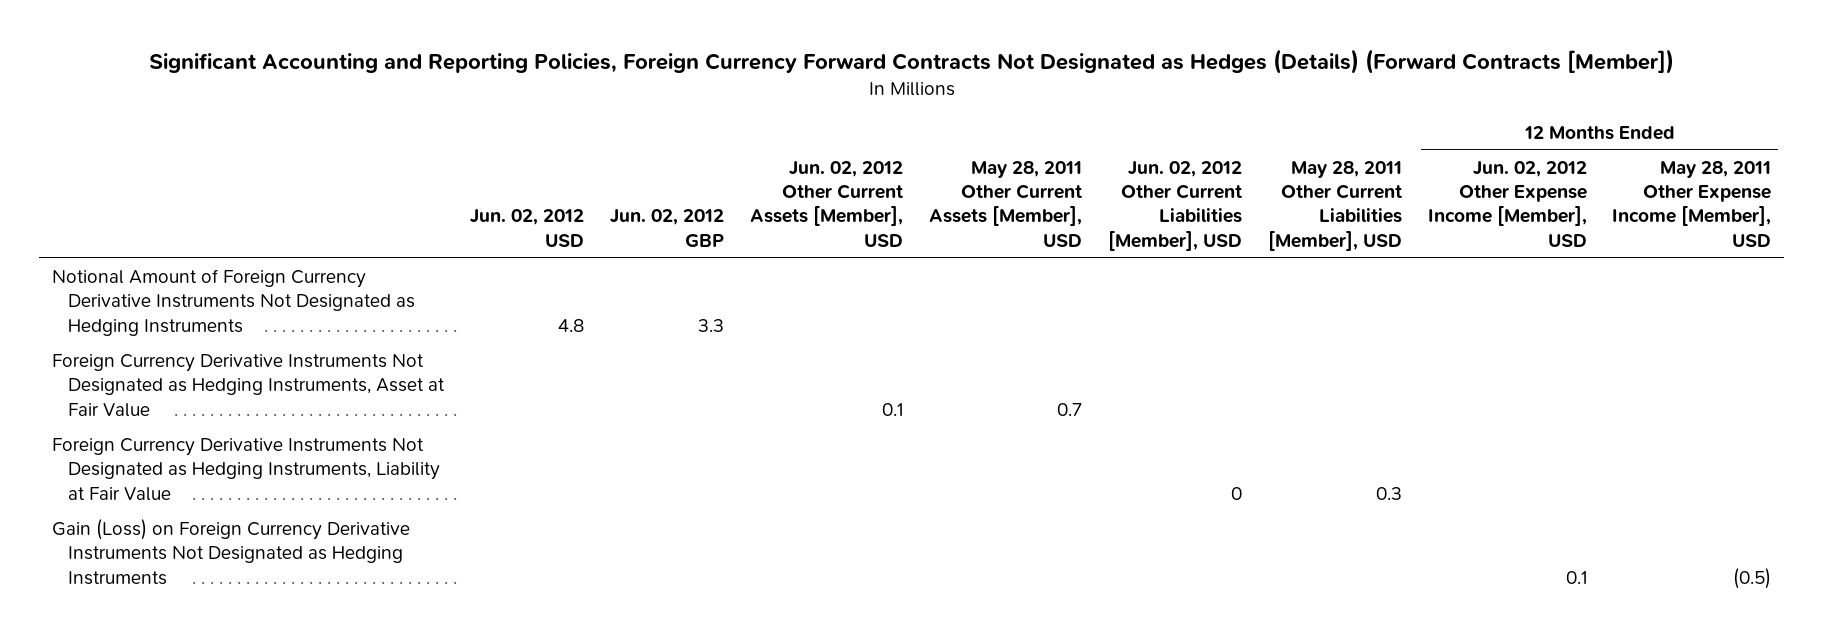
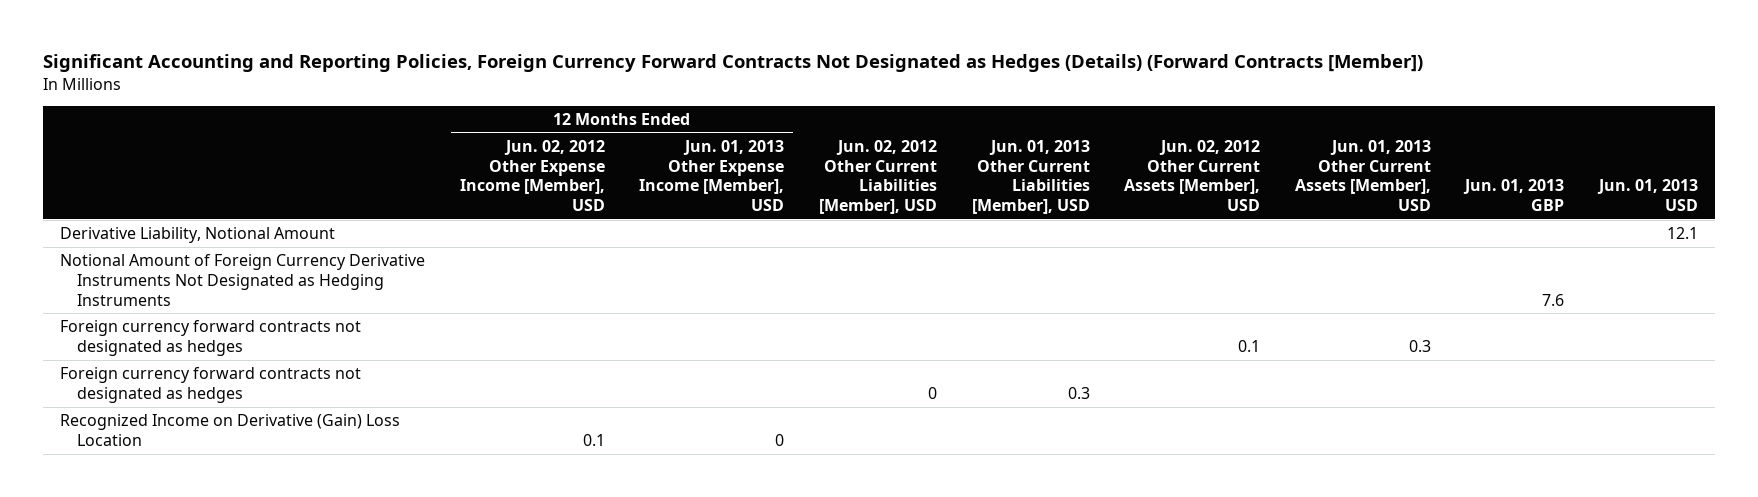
- | Jun. 02, 2012 USD | Jun. 02, 2012 GBP | Jun. 02, 2012 Other Current Assets [Member], USD | May 28, 2011 Other Current Assets [Member], USD | Jun. 02, 2012 Other Current Liabilities [Member], USD | May 28, 2011 Other Current Liabilities [Member], USD | 12 Months Ended Jun. 02, 2012 Other Expense Income [Member], USD | 12 Months Ended May 28, 2011 Other Expense Income [Member], USD
+ | 12 Months Ended Jun. 02, 2012 Other Expense Income [Member], USD | 12 Months Ended Jun. 01, 2013 Other Expense Income [Member], USD | Jun. 02, 2012 Other Current Liabilities [Member], USD | Jun. 01, 2013 Other Current Liabilities [Member], USD | Jun. 02, 2012 Other Current Assets [Member], USD | Jun. 01, 2013 Other Current Assets [Member], USD | Jun. 01, 2013 GBP | Jun. 01, 2013 USD
+ Derivative Liability, Notional Amount | | | | | | | | 12.1
- Foreign Currency Derivative Instruments Not Designated as Hedging Instruments, Asset at Fair Value | | | 0.1 | 0.7 | | | |
- Foreign Currency Derivative Instruments Not Designated as Hedging Instruments, Liability at Fair Value | | | | | 0 | 0.3 | |
- Gain (Loss) on Foreign Currency Derivative Instruments Not Designated as Hedging Instruments | | | | | | | 0.1 | (0.5)
+ Foreign currency forward contracts not designated as hedges | | | | | 0.1 | 0.3 | |
+ Foreign currency forward contracts not designated as hedges | | | 0 | 0.3 | | | |
+ Recognized Income on Derivative (Gain) Loss Location | 0.1 | 0 | | | | | |

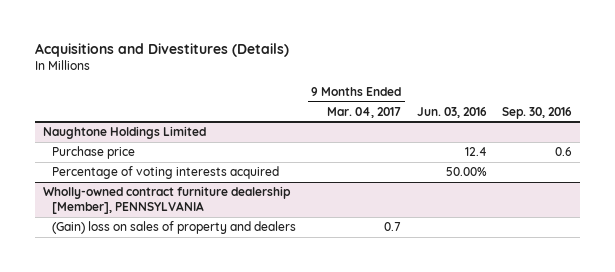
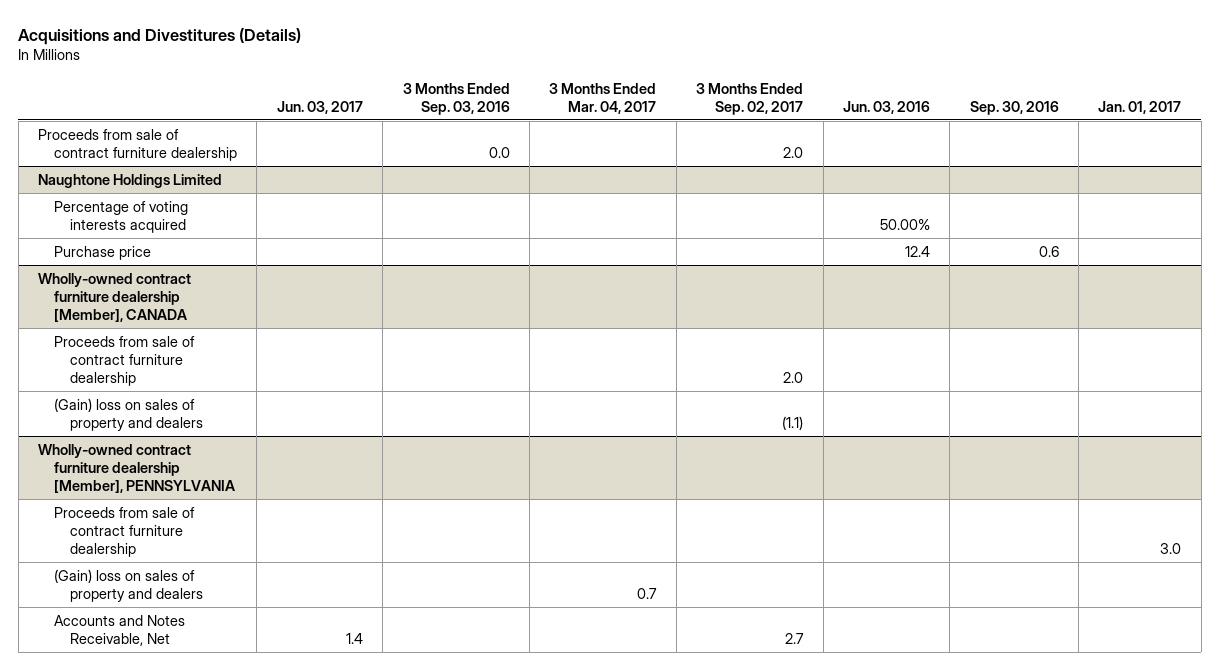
- | 9 Months Ended Mar. 04, 2017 | Jun. 03, 2016 | Sep. 30, 2016
+ | Jun. 03, 2017 | 3 Months Ended Sep. 03, 2016 | 3 Months Ended Mar. 04, 2017 | 3 Months Ended Sep. 02, 2017 | Jun. 03, 2016 | Sep. 30, 2016 | Jan. 01, 2017
+ Proceeds from sale of contract furniture dealership | | 0.0 | | 2.0 | | |
@ Naughtone Holdings Limited
moved down: Purchase price | | | | | 12.4 | 0.6 |
+ Wholly-owned contract furniture dealership [Member], CANADA
+ Proceeds from sale of contract furniture dealership | | | | 2.0 | | |
+ (Gain) loss on sales of property and dealers | | | | (1.1) | | |
@ Wholly-owned contract furniture dealership [Member], PENNSYLVANIA
+ Proceeds from sale of contract furniture dealership | | | | | | | 3.0
+ Accounts and Notes Receivable, Net | 1.4 | | | 2.7 | | |

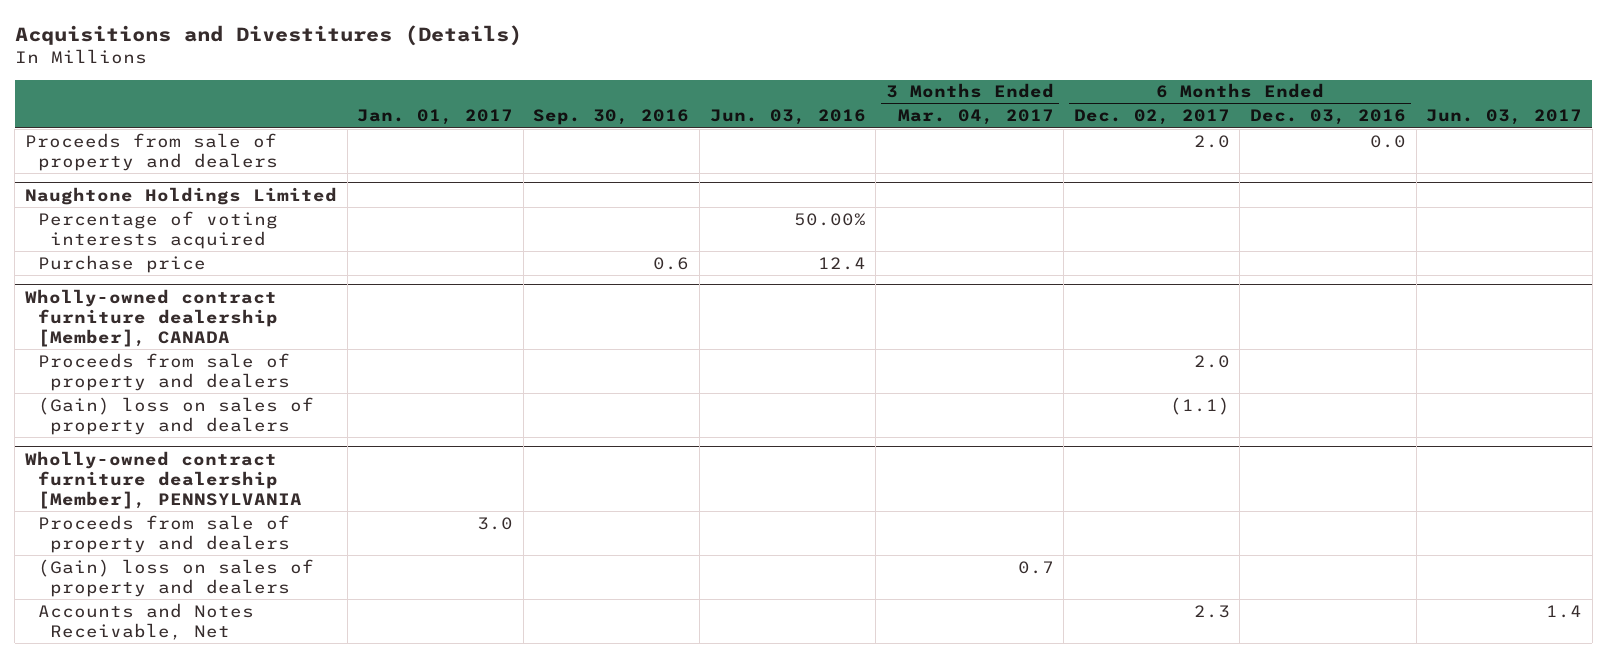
- | Jun. 03, 2017 | 3 Months Ended Sep. 03, 2016 | 3 Months Ended Mar. 04, 2017 | 3 Months Ended Sep. 02, 2017 | Jun. 03, 2016 | Sep. 30, 2016 | Jan. 01, 2017
+ | Jan. 01, 2017 | Sep. 30, 2016 | Jun. 03, 2016 | 3 Months Ended Mar. 04, 2017 | 6 Months Ended Dec. 02, 2017 | 6 Months Ended Dec. 03, 2016 | Jun. 03, 2017
- Proceeds from sale of contract furniture dealership | | 0.0 | | 2.0 | | |
+ Proceeds from sale of property and dealers | | | | | 2.0 | 0.0 |
@ Wholly-owned contract furniture dealership [Member], CANADA
- Proceeds from sale of contract furniture dealership | | | | 2.0 | | |
+ Proceeds from sale of property and dealers | | | | | 2.0 | |
@ Wholly-owned contract furniture dealership [Member], PENNSYLVANIA
- Proceeds from sale of contract furniture dealership | | | | | | | 3.0
+ Proceeds from sale of property and dealers | 3.0 | | | | | |

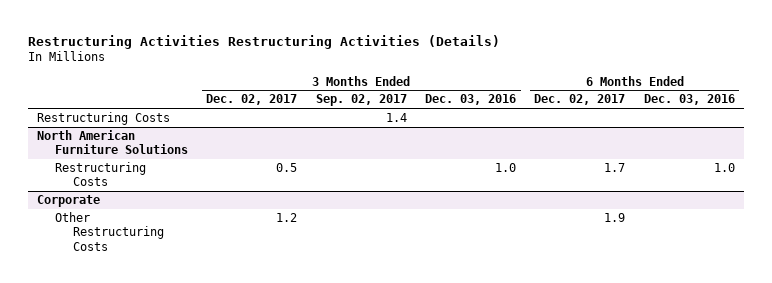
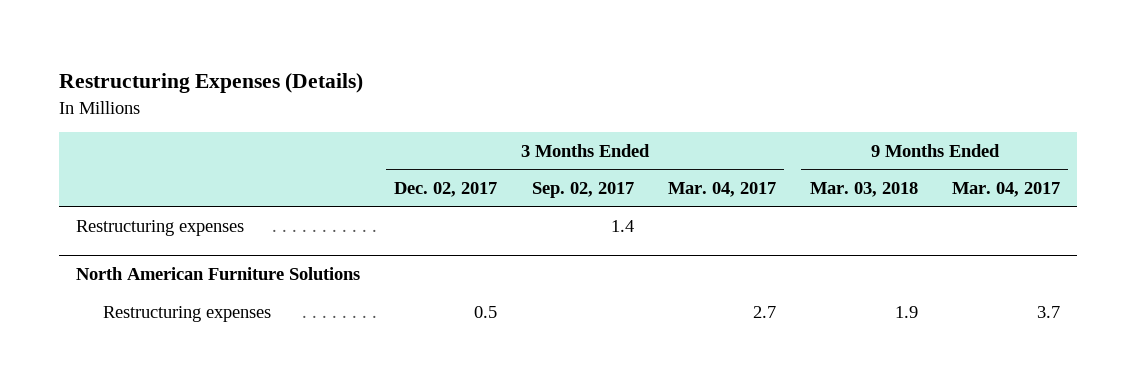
- Restructuring Activities Restructuring Activities (Details)
+ Restructuring Expenses (Details)
- | 3 Months Ended Dec. 02, 2017 | 3 Months Ended Sep. 02, 2017 | 3 Months Ended Dec. 03, 2016 | 6 Months Ended Dec. 02, 2017 | 6 Months Ended Dec. 03, 2016
+ | 3 Months Ended Dec. 02, 2017 | 3 Months Ended Sep. 02, 2017 | 3 Months Ended Mar. 04, 2017 | 9 Months Ended Mar. 03, 2018 | 9 Months Ended Mar. 04, 2017
- Restructuring Costs | | 1.4 | | |
+ Restructuring expenses | | 1.4 | | |
@ North American Furniture Solutions
- Restructuring Costs | 0.5 | | 1.0 | 1.7 | 1.0
- Corporate
- Other Restructuring Costs | 1.2 | | | 1.9 |
@ North American Furniture Solutions
+ Restructuring expenses | 0.5 | | 2.7 | 1.9 | 3.7

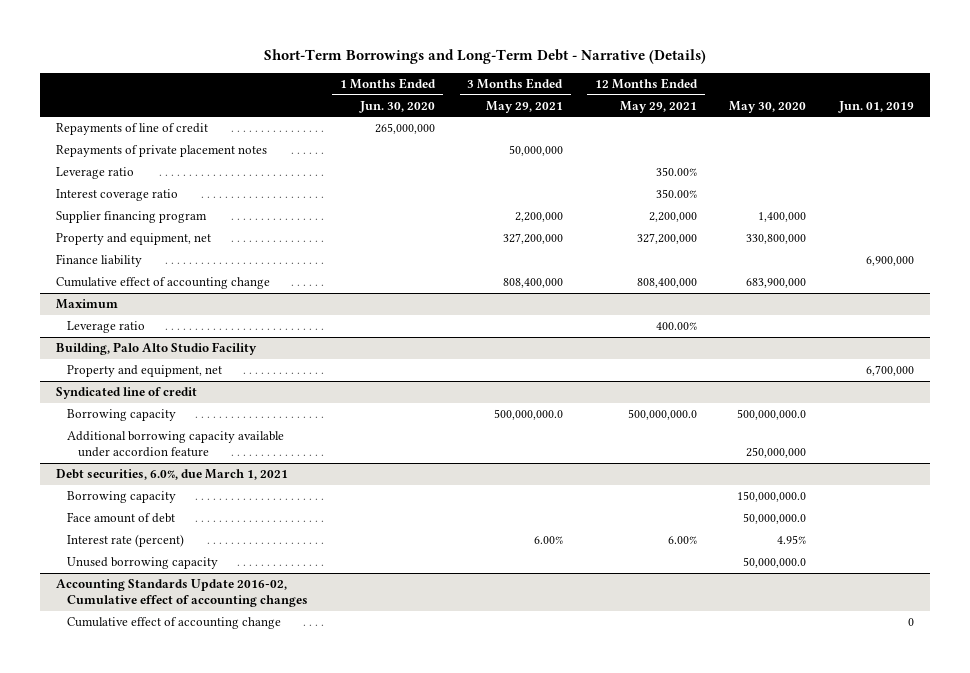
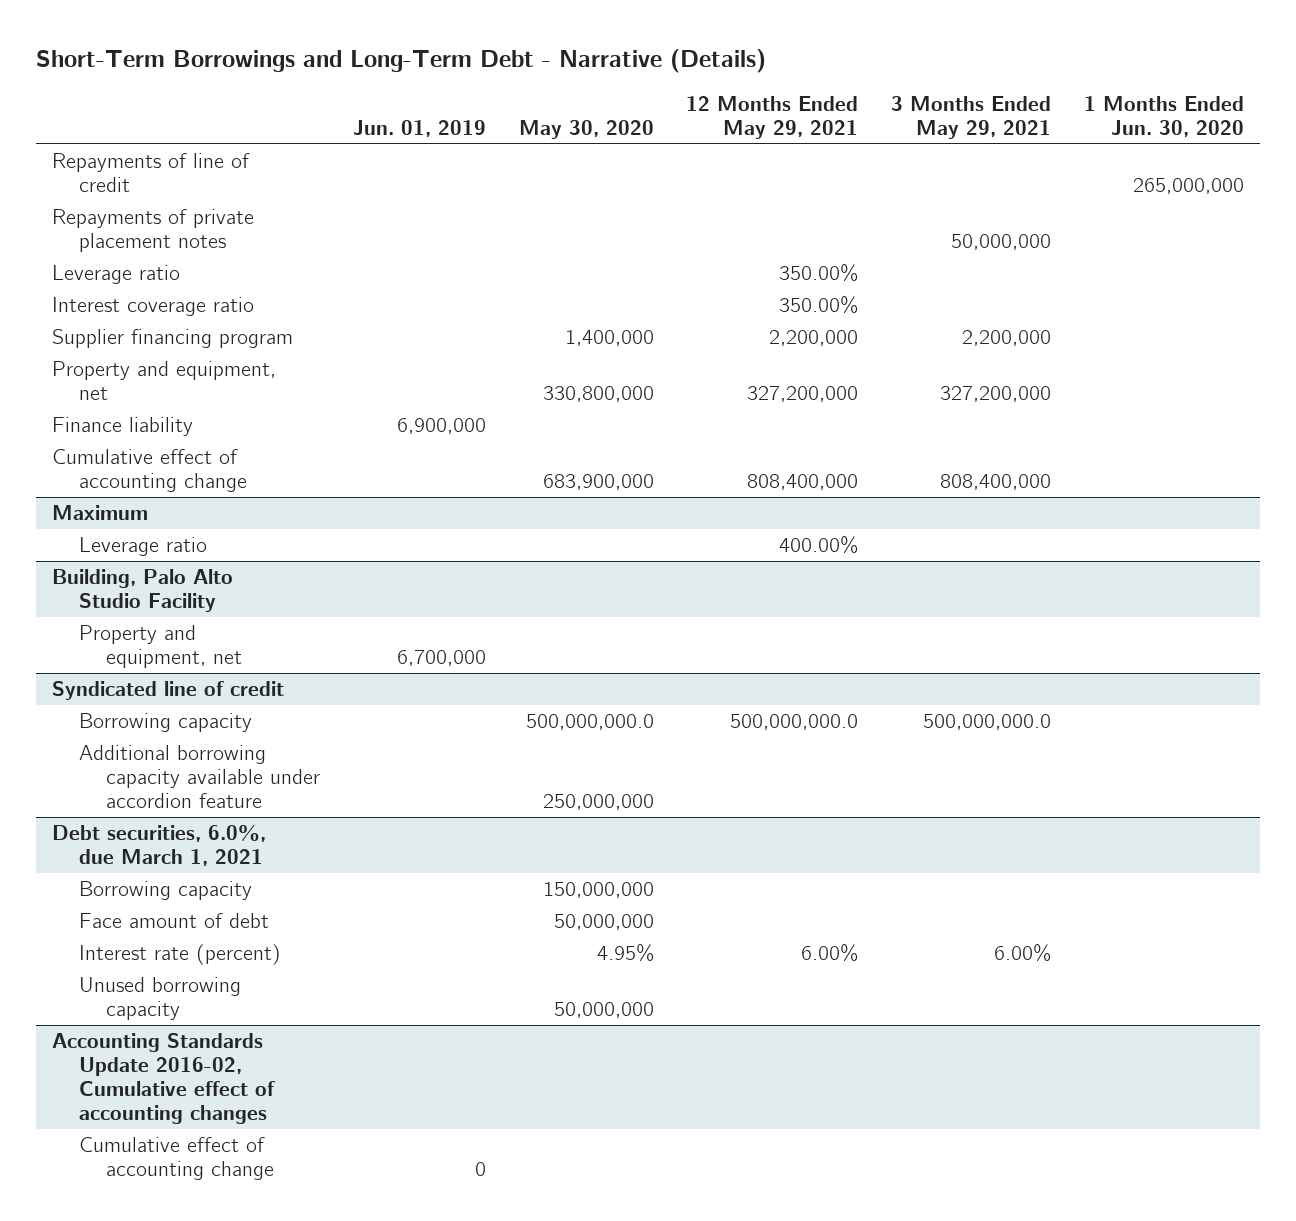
- | 1 Months Ended Jun. 30, 2020 | 3 Months Ended May 29, 2021 | 12 Months Ended May 29, 2021 | May 30, 2020 | Jun. 01, 2019
+ | Jun. 01, 2019 | May 30, 2020 | 12 Months Ended May 29, 2021 | 3 Months Ended May 29, 2021 | 1 Months Ended Jun. 30, 2020
@ Debt securities, 6.0%, due March 1, 2021
- Borrowing capacity | | | | 150,000,000.0 |
- Face amount of debt | | | | 50,000,000.0 |
+ Borrowing capacity | | 150,000,000 | | |
+ Face amount of debt | | 50,000,000 | | |
- Unused borrowing capacity | | | | 50,000,000.0 |
+ Unused borrowing capacity | | 50,000,000 | | |

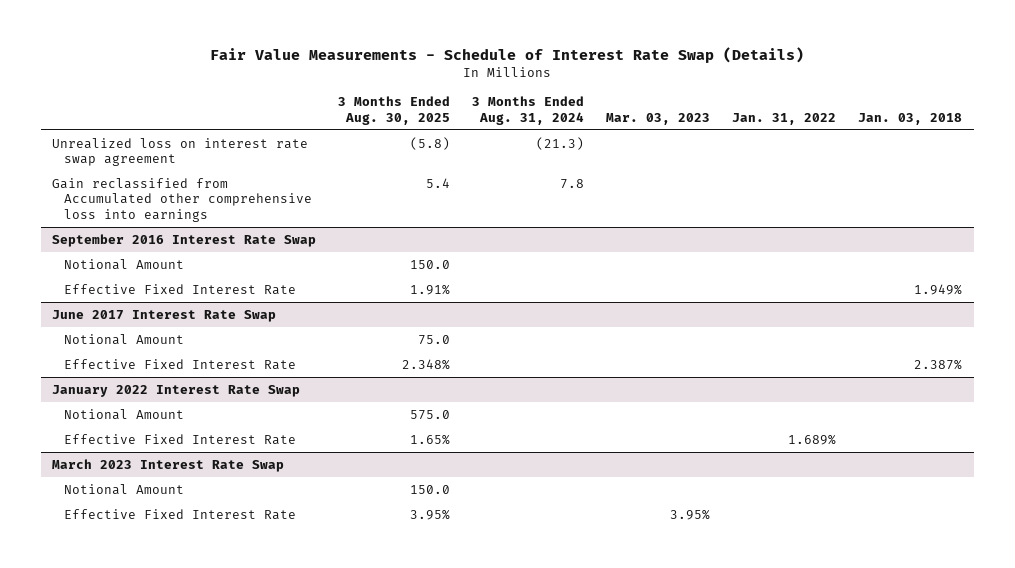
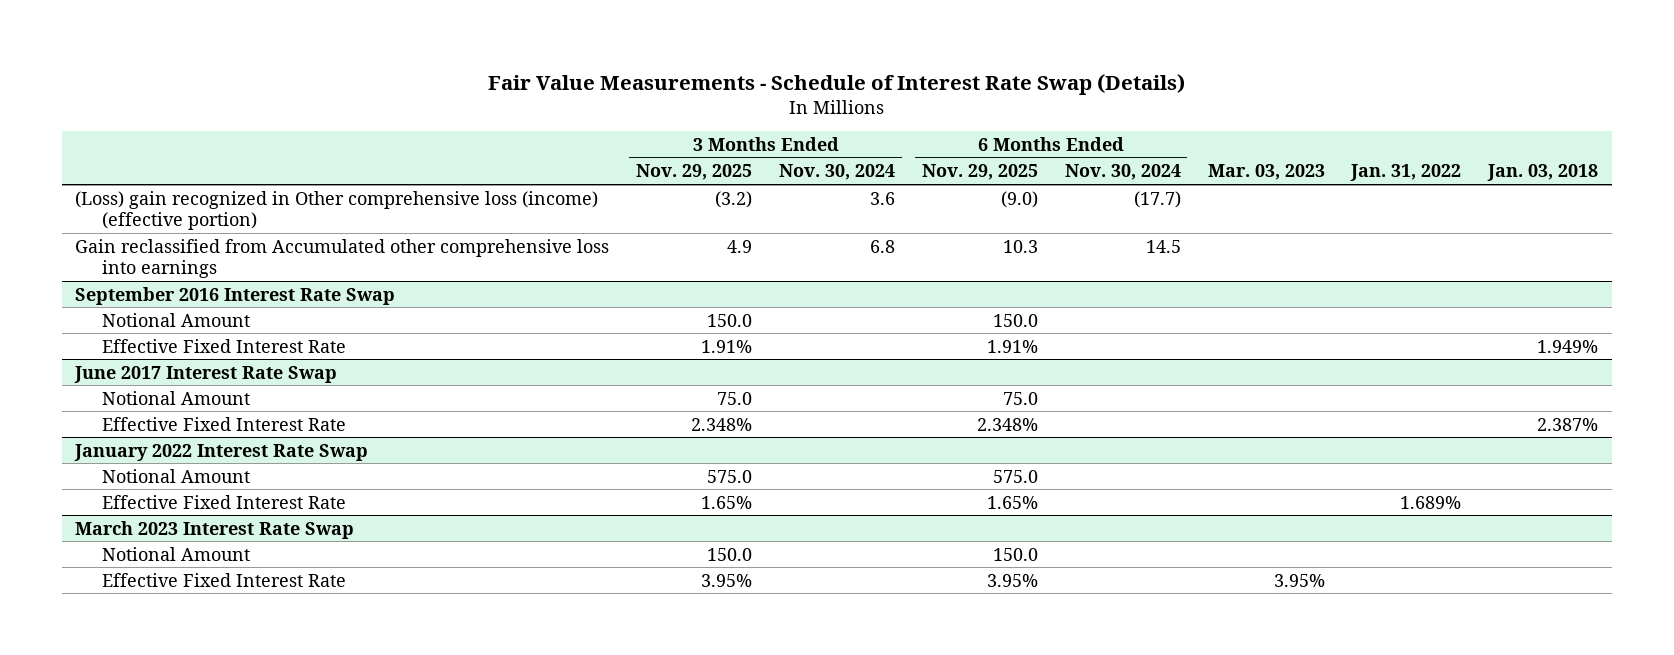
- | 3 Months Ended Aug. 30, 2025 | 3 Months Ended Aug. 31, 2024 | Mar. 03, 2023 | Jan. 31, 2022 | Jan. 03, 2018
+ | 3 Months Ended Nov. 29, 2025 | 3 Months Ended Nov. 30, 2024 | 6 Months Ended Nov. 29, 2025 | 6 Months Ended Nov. 30, 2024 | Mar. 03, 2023 | Jan. 31, 2022 | Jan. 03, 2018
- Unrealized loss on interest rate swap agreement | (5.8) | (21.3) | | |
+ (Loss) gain recognized in Other comprehensive loss (income) (effective portion) | (3.2) | 3.6 | (9.0) | (17.7) | | |

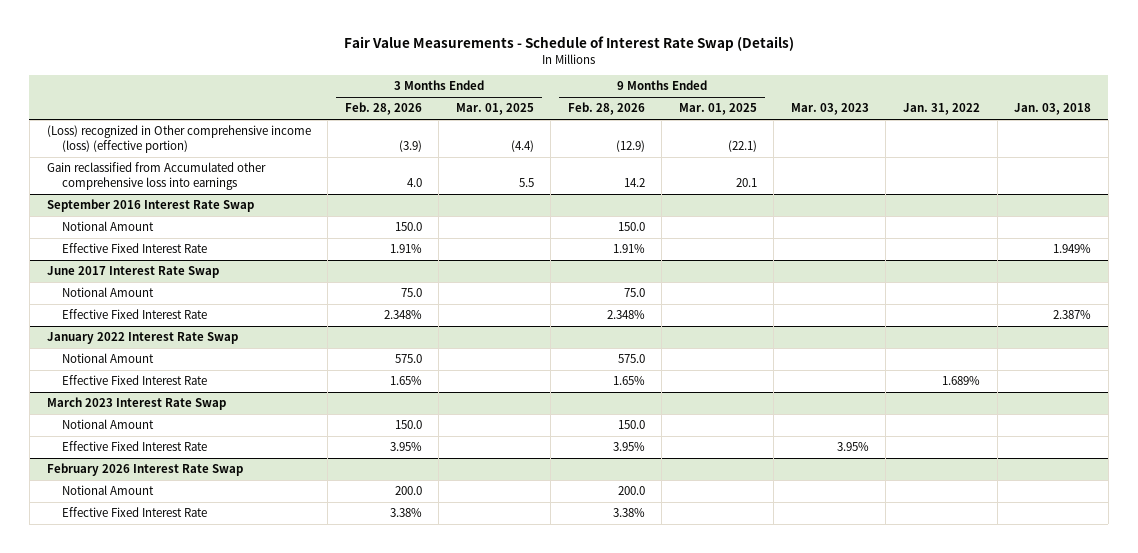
- | 3 Months Ended Nov. 29, 2025 | 3 Months Ended Nov. 30, 2024 | 6 Months Ended Nov. 29, 2025 | 6 Months Ended Nov. 30, 2024 | Mar. 03, 2023 | Jan. 31, 2022 | Jan. 03, 2018
+ | 3 Months Ended Feb. 28, 2026 | 3 Months Ended Mar. 01, 2025 | 9 Months Ended Feb. 28, 2026 | 9 Months Ended Mar. 01, 2025 | Mar. 03, 2023 | Jan. 31, 2022 | Jan. 03, 2018
- (Loss) gain recognized in Other comprehensive loss (income) (effective portion) | (3.2) | 3.6 | (9.0) | (17.7) | | |
+ (Loss) recognized in Other comprehensive income (loss) (effective portion) | (3.9) | (4.4) | (12.9) | (22.1) | | |
+ February 2026 Interest Rate Swap
+ Notional Amount | 200.0 | | 200.0 | | | |
+ Effective Fixed Interest Rate | 3.38% | | 3.38% | | | |

